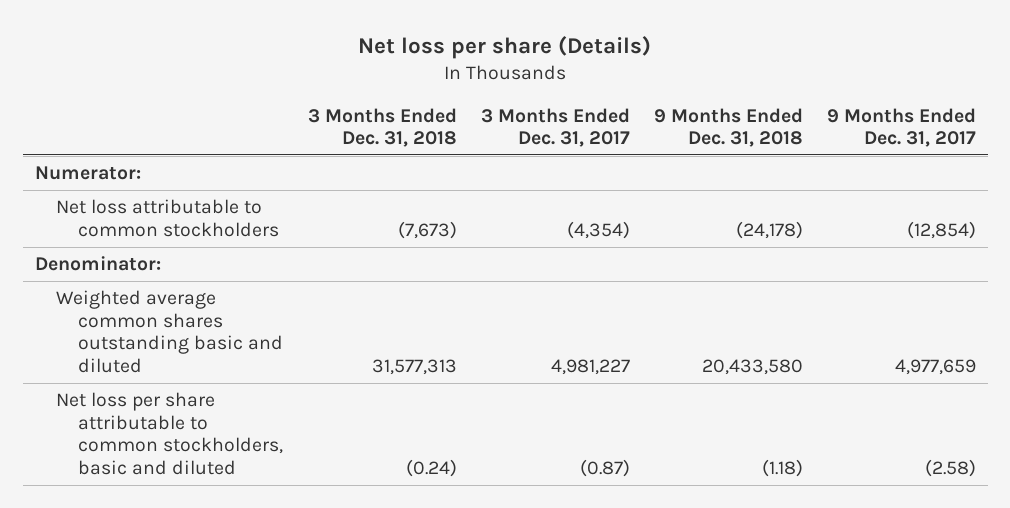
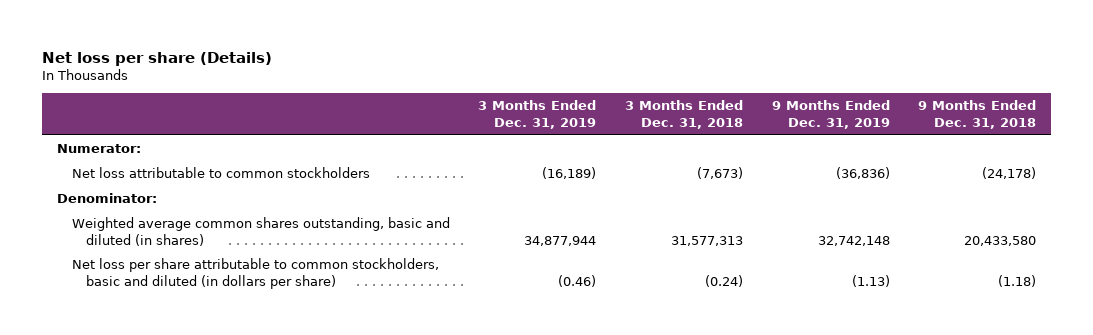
- | 3 Months Ended Dec. 31, 2018 | 3 Months Ended Dec. 31, 2017 | 9 Months Ended Dec. 31, 2018 | 9 Months Ended Dec. 31, 2017
+ | 3 Months Ended Dec. 31, 2019 | 3 Months Ended Dec. 31, 2018 | 9 Months Ended Dec. 31, 2019 | 9 Months Ended Dec. 31, 2018
- Weighted average common shares outstanding basic and diluted | 31,577,313 | 4,981,227 | 20,433,580 | 4,977,659
- Net loss per share attributable to common stockholders, basic and diluted | (0.24) | (0.87) | (1.18) | (2.58)
+ Weighted average common shares outstanding, basic and diluted (in shares) | 34,877,944 | 31,577,313 | 32,742,148 | 20,433,580
+ Net loss per share attributable to common stockholders, basic and diluted (in dollars per share) | (0.46) | (0.24) | (1.13) | (1.18)

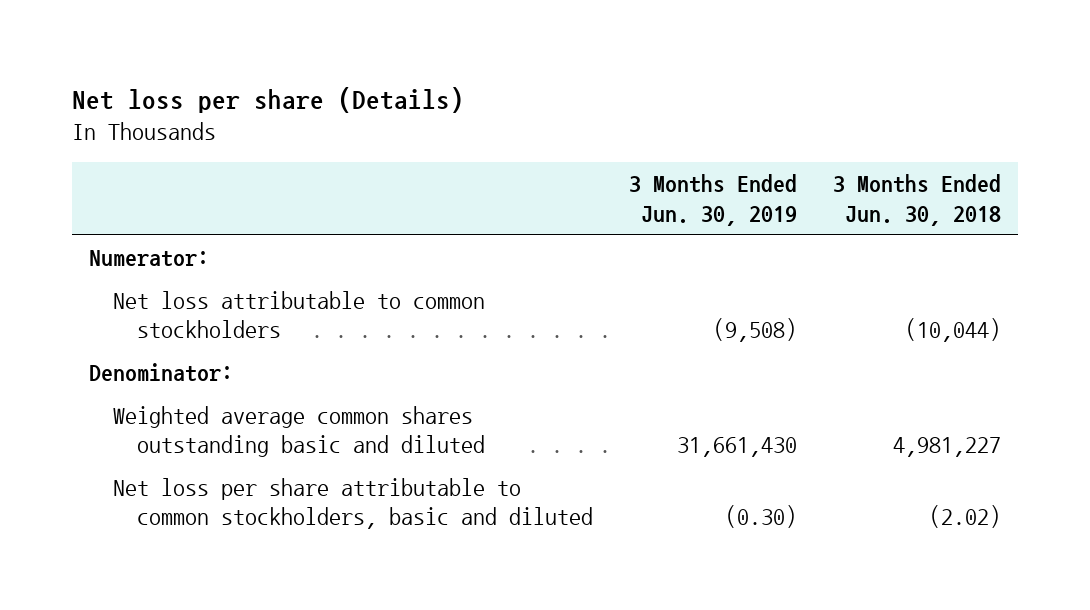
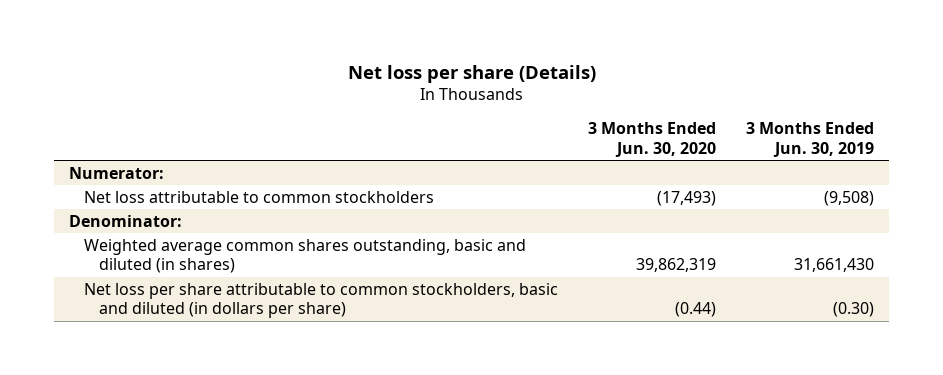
- | 3 Months Ended Jun. 30, 2019 | 3 Months Ended Jun. 30, 2018
+ | 3 Months Ended Jun. 30, 2020 | 3 Months Ended Jun. 30, 2019
- Weighted average common shares outstanding basic and diluted | 31,661,430 | 4,981,227
- Net loss per share attributable to common stockholders, basic and diluted | (0.30) | (2.02)
+ Weighted average common shares outstanding, basic and diluted (in shares) | 39,862,319 | 31,661,430
+ Net loss per share attributable to common stockholders, basic and diluted (in dollars per share) | (0.44) | (0.30)

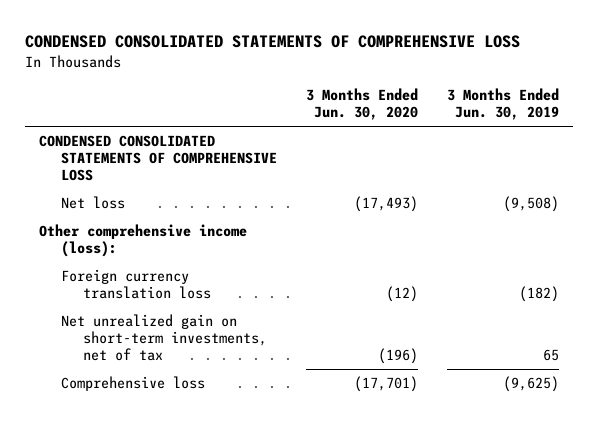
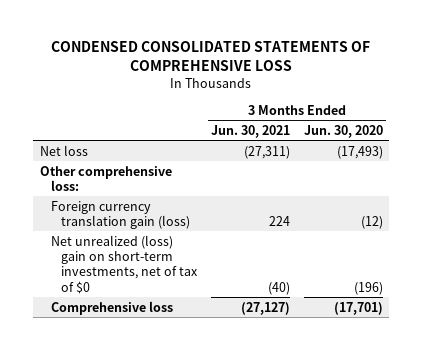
- | 3 Months Ended Jun. 30, 2020 | 3 Months Ended Jun. 30, 2019
+ | 3 Months Ended Jun. 30, 2021 | 3 Months Ended Jun. 30, 2020
- CONDENSED CONSOLIDATED STATEMENTS OF COMPREHENSIVE LOSS
- Other comprehensive income (loss):
- Foreign currency translation loss | (12) | (182)
- Net unrealized gain on short-term investments, net of tax | (196) | 65
+ Other comprehensive loss:
+ Foreign currency translation gain (loss) | 224 | (12)
+ Net unrealized (loss) gain on short-term investments, net of tax of $0 | (40) | (196)

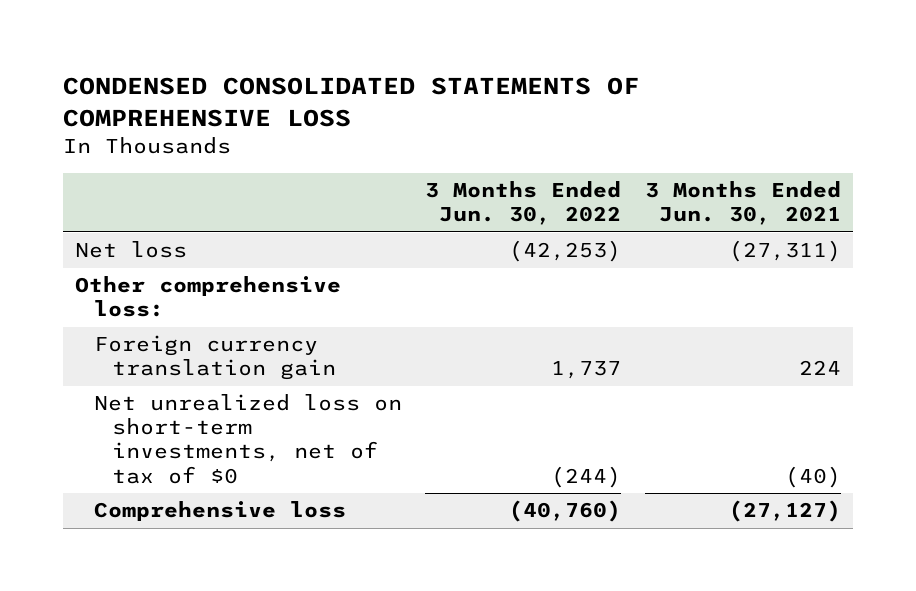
- | 3 Months Ended Jun. 30, 2021 | 3 Months Ended Jun. 30, 2020
+ | 3 Months Ended Jun. 30, 2022 | 3 Months Ended Jun. 30, 2021
- Foreign currency translation gain (loss) | 224 | (12)
- Net unrealized (loss) gain on short-term investments, net of tax of $0 | (40) | (196)
+ Foreign currency translation gain | 1,737 | 224
+ Net unrealized loss on short-term investments, net of tax of $0 | (244) | (40)

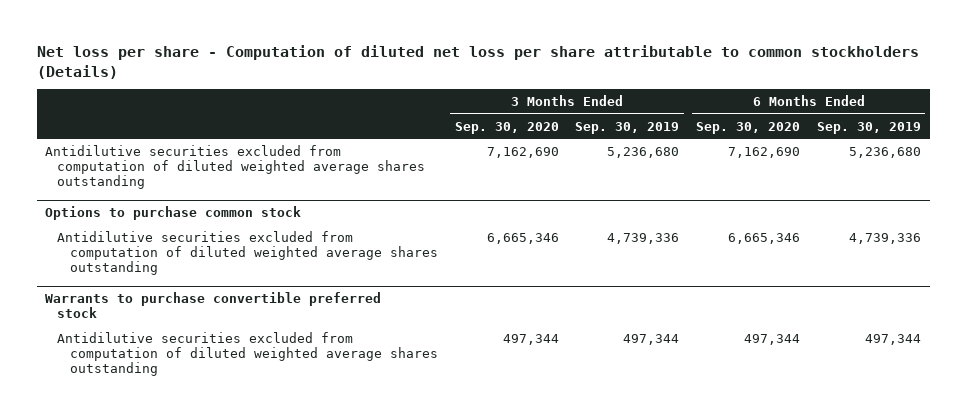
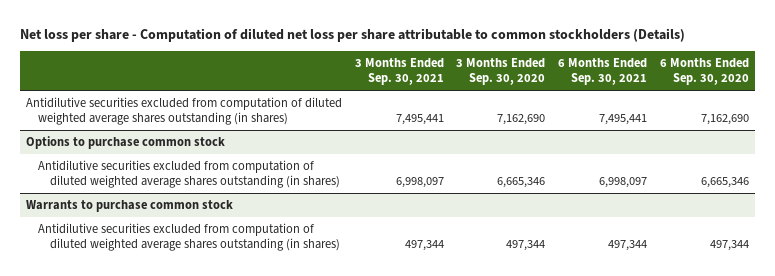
- | 3 Months Ended Sep. 30, 2020 | 3 Months Ended Sep. 30, 2019 | 6 Months Ended Sep. 30, 2020 | 6 Months Ended Sep. 30, 2019
+ | 3 Months Ended Sep. 30, 2021 | 3 Months Ended Sep. 30, 2020 | 6 Months Ended Sep. 30, 2021 | 6 Months Ended Sep. 30, 2020
- Antidilutive securities excluded from computation of diluted weighted average shares outstanding | 7,162,690 | 5,236,680 | 7,162,690 | 5,236,680
+ Antidilutive securities excluded from computation of diluted weighted average shares outstanding (in shares) | 7,495,441 | 7,162,690 | 7,495,441 | 7,162,690
@ Options to purchase common stock
- Antidilutive securities excluded from computation of diluted weighted average shares outstanding | 6,665,346 | 4,739,336 | 6,665,346 | 4,739,336
- Warrants to purchase convertible preferred stock
- Antidilutive securities excluded from computation of diluted weighted average shares outstanding | 497,344 | 497,344 | 497,344 | 497,344
@ Options to purchase common stock
+ Antidilutive securities excluded from computation of diluted weighted average shares outstanding (in shares) | 6,998,097 | 6,665,346 | 6,998,097 | 6,665,346
+ Warrants to purchase common stock
+ Antidilutive securities excluded from computation of diluted weighted average shares outstanding (in shares) | 497,344 | 497,344 | 497,344 | 497,344

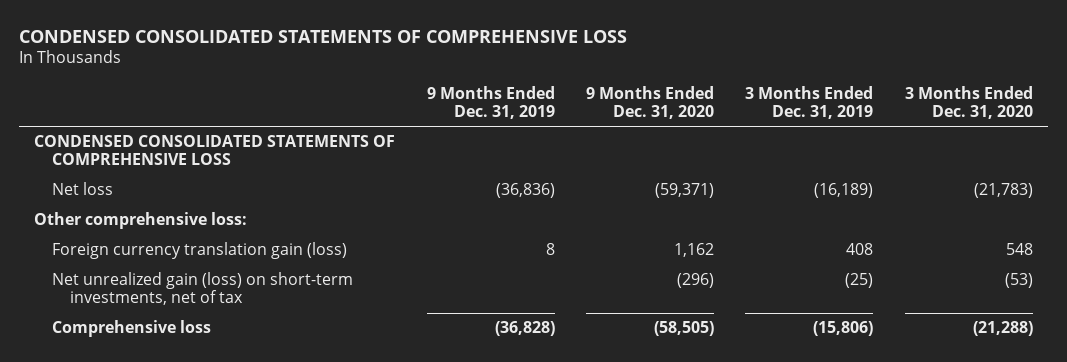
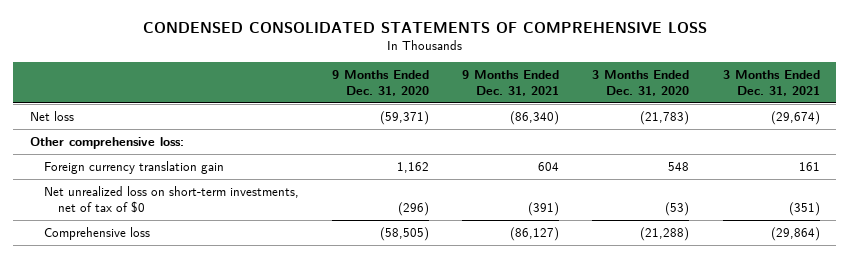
- | 9 Months Ended Dec. 31, 2019 | 9 Months Ended Dec. 31, 2020 | 3 Months Ended Dec. 31, 2019 | 3 Months Ended Dec. 31, 2020
+ | 9 Months Ended Dec. 31, 2020 | 9 Months Ended Dec. 31, 2021 | 3 Months Ended Dec. 31, 2020 | 3 Months Ended Dec. 31, 2021
- CONDENSED CONSOLIDATED STATEMENTS OF COMPREHENSIVE LOSS
- Foreign currency translation gain (loss) | 8 | 1,162 | 408 | 548
- Net unrealized gain (loss) on short-term investments, net of tax | | (296) | (25) | (53)
+ Foreign currency translation gain | 1,162 | 604 | 548 | 161
+ Net unrealized loss on short-term investments, net of tax of $0 | (296) | (391) | (53) | (351)

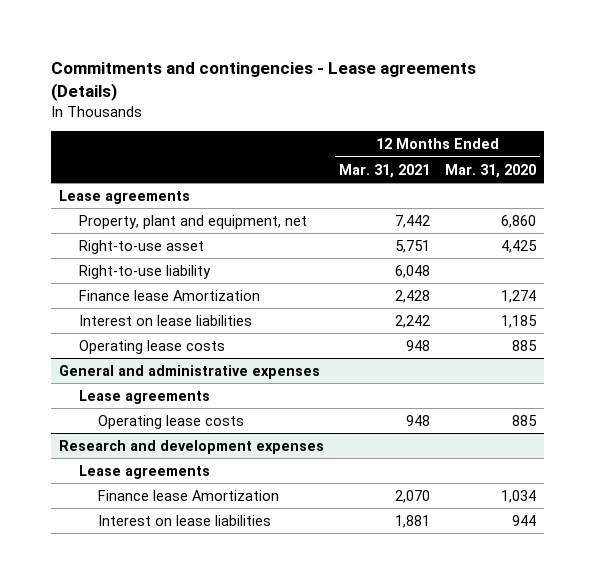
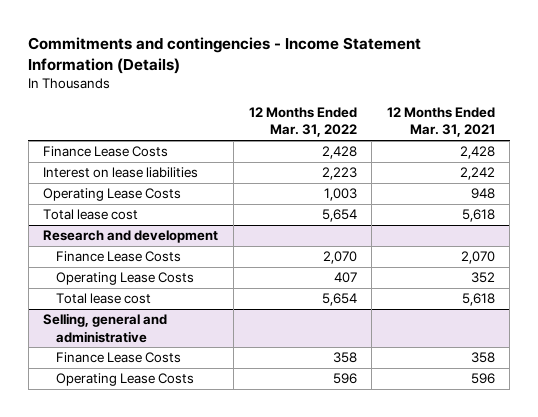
- Commitments and contingencies - Lease agreements (Details)
+ Commitments and contingencies - Income Statement Information (Details)
- | 12 Months Ended Mar. 31, 2021 | 12 Months Ended Mar. 31, 2020
+ | 12 Months Ended Mar. 31, 2022 | 12 Months Ended Mar. 31, 2021
- Lease agreements
- Property, plant and equipment, net | 7,442 | 6,860
- Right-to-use asset | 5,751 | 4,425
- Right-to-use liability | 6,048 |
- Finance lease Amortization | 2,428 | 1,274
+ Finance Lease Costs | 2,428 | 2,428
- Operating lease costs | 948 | 885
- General and administrative expenses
- Lease agreements
- Operating lease costs | 948 | 885
- Research and development expenses
- Lease agreements
- Finance lease Amortization | 2,070 | 1,034
- Interest on lease liabilities | 1,881 | 944
+ Operating Lease Costs | 1,003 | 948
+ Total lease cost | 5,654 | 5,618
+ Research and development
+ Finance Lease Costs | 2,070 | 2,070
+ Operating Lease Costs | 407 | 352
+ Total lease cost | 5,654 | 5,618
+ Selling, general and administrative
+ Finance Lease Costs | 358 | 358
+ Operating Lease Costs | 596 | 596

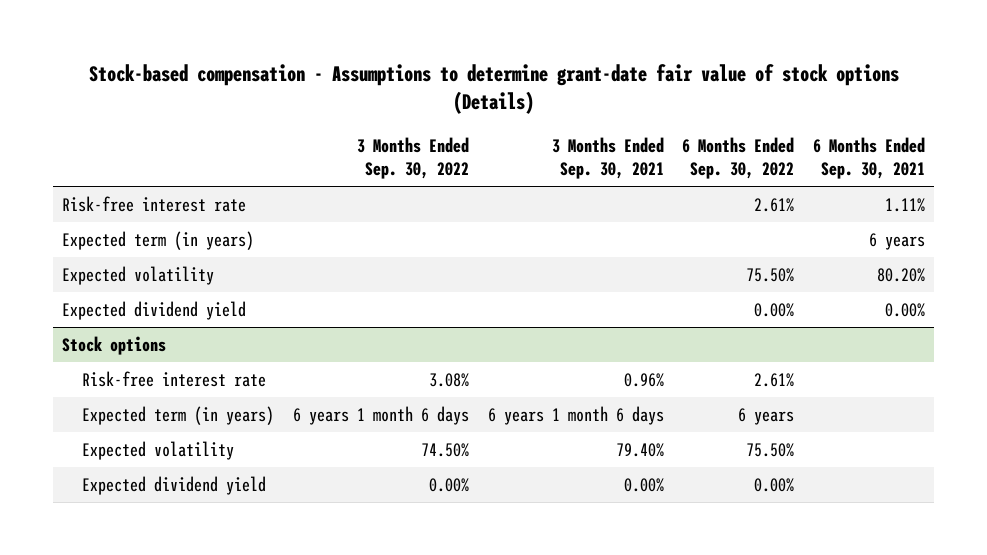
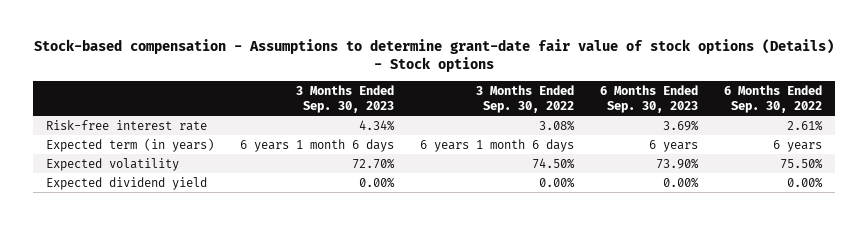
- Stock-based compensation - Assumptions to determine grant-date fair value of stock options (Details)
+ Stock-based compensation - Assumptions to determine grant-date fair value of stock options (Details) - Stock options
- | 3 Months Ended Sep. 30, 2022 | 3 Months Ended Sep. 30, 2021 | 6 Months Ended Sep. 30, 2022 | 6 Months Ended Sep. 30, 2021
+ | 3 Months Ended Sep. 30, 2023 | 3 Months Ended Sep. 30, 2022 | 6 Months Ended Sep. 30, 2023 | 6 Months Ended Sep. 30, 2022
- Risk-free interest rate | | | 2.61% | 1.11%
- Expected term (in years) | | | | 6 years
- Expected volatility | | | 75.50% | 80.20%
- Expected dividend yield | | | 0.00% | 0.00%
- Stock options

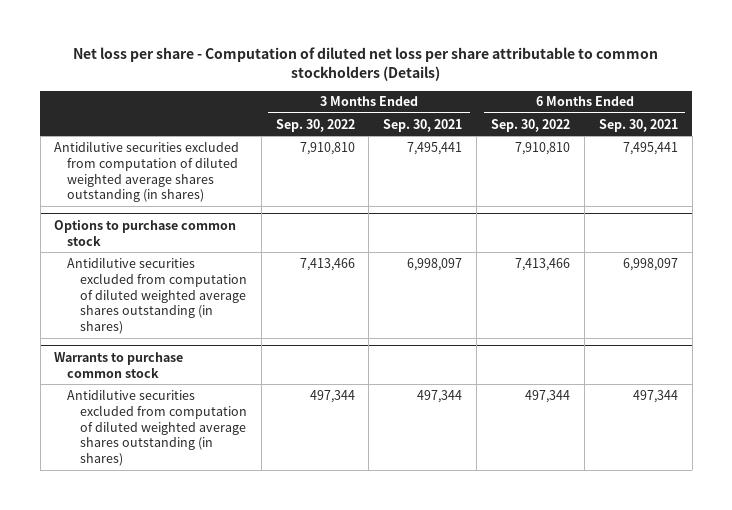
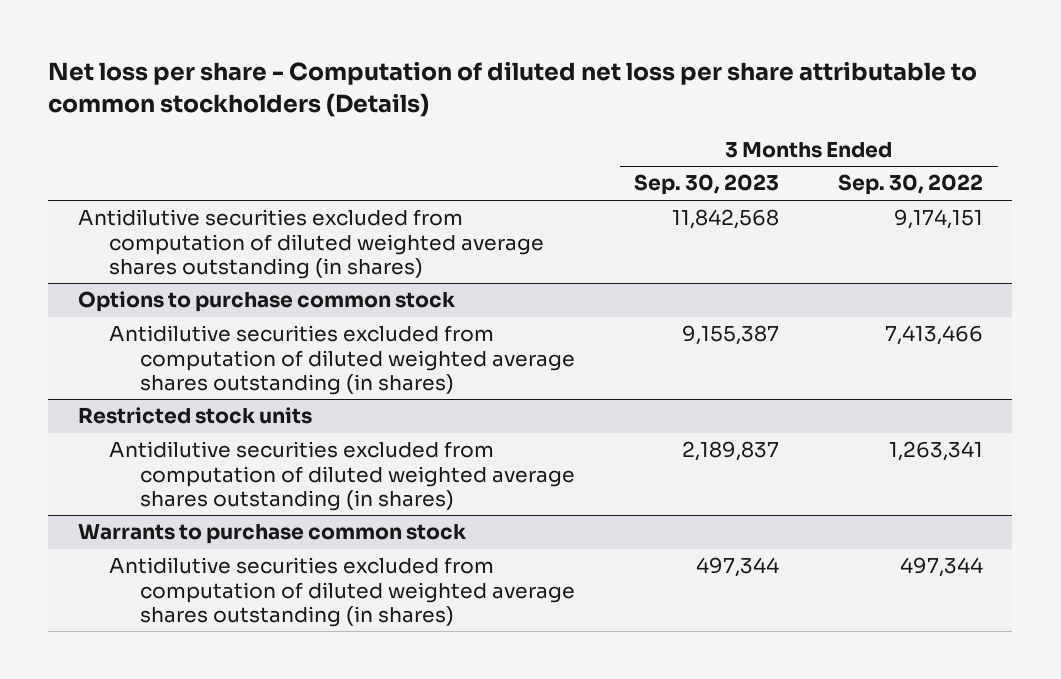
- | 3 Months Ended Sep. 30, 2022 | 3 Months Ended Sep. 30, 2021 | 6 Months Ended Sep. 30, 2022 | 6 Months Ended Sep. 30, 2021
+ | 3 Months Ended Sep. 30, 2023 | 3 Months Ended Sep. 30, 2022
- Antidilutive securities excluded from computation of diluted weighted average shares outstanding (in shares) | 7,910,810 | 7,495,441 | 7,910,810 | 7,495,441
+ Antidilutive securities excluded from computation of diluted weighted average shares outstanding (in shares) | 11,842,568 | 9,174,151
+ Restricted stock units
+ Antidilutive securities excluded from computation of diluted weighted average shares outstanding (in shares) | 2,189,837 | 1,263,341

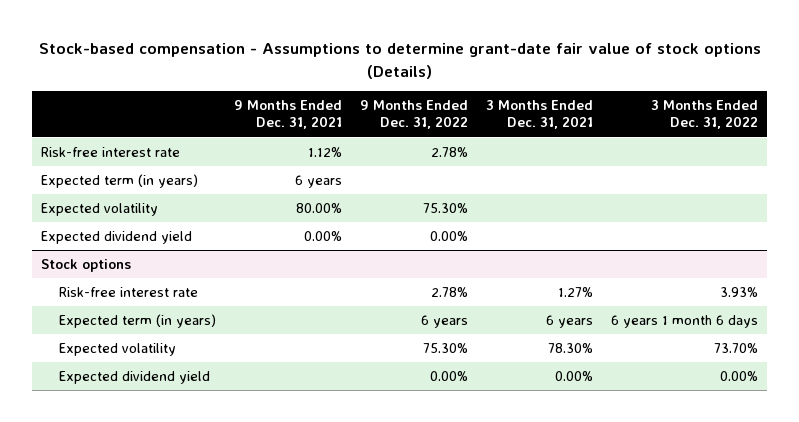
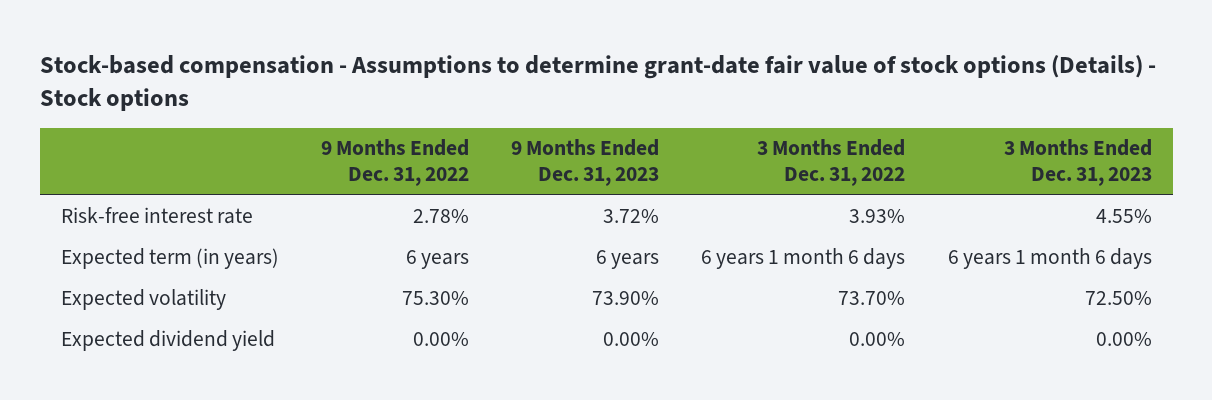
- Stock-based compensation - Assumptions to determine grant-date fair value of stock options (Details)
+ Stock-based compensation - Assumptions to determine grant-date fair value of stock options (Details) - Stock options
- | 9 Months Ended Dec. 31, 2021 | 9 Months Ended Dec. 31, 2022 | 3 Months Ended Dec. 31, 2021 | 3 Months Ended Dec. 31, 2022
+ | 9 Months Ended Dec. 31, 2022 | 9 Months Ended Dec. 31, 2023 | 3 Months Ended Dec. 31, 2022 | 3 Months Ended Dec. 31, 2023
- Risk-free interest rate | 1.12% | 2.78% | |
- Expected term (in years) | 6 years | | |
- Expected volatility | 80.00% | 75.30% | |
- Expected dividend yield | 0.00% | 0.00% | |
- Stock options

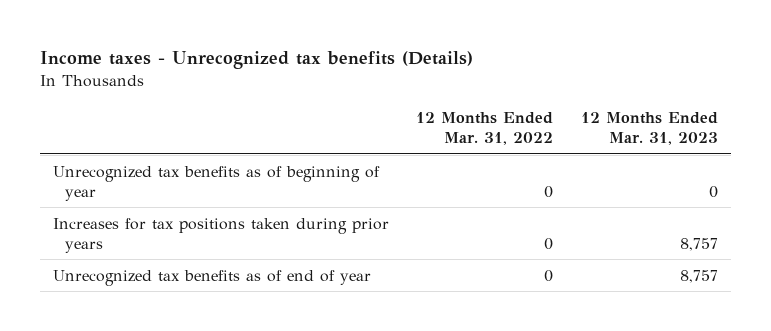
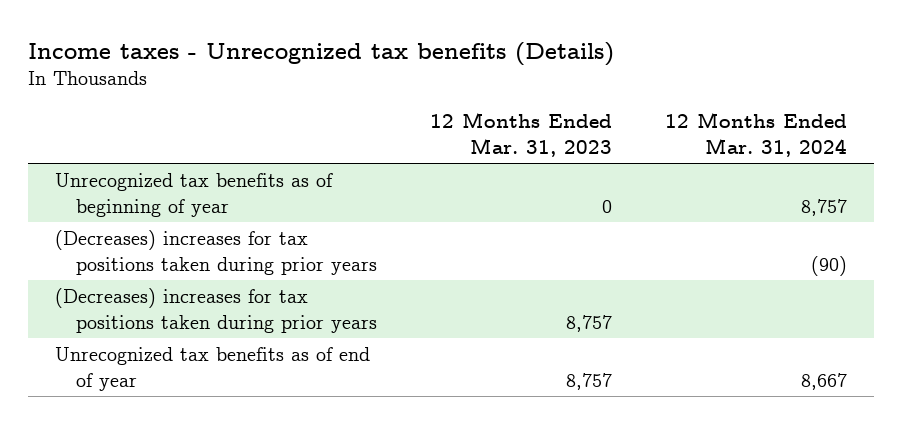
- | 12 Months Ended Mar. 31, 2022 | 12 Months Ended Mar. 31, 2023
+ | 12 Months Ended Mar. 31, 2023 | 12 Months Ended Mar. 31, 2024
- Increases for tax positions taken during prior years | 0 | 8,757
+ (Decreases) increases for tax positions taken during prior years | | (90)
+ (Decreases) increases for tax positions taken during prior years | 8,757 |

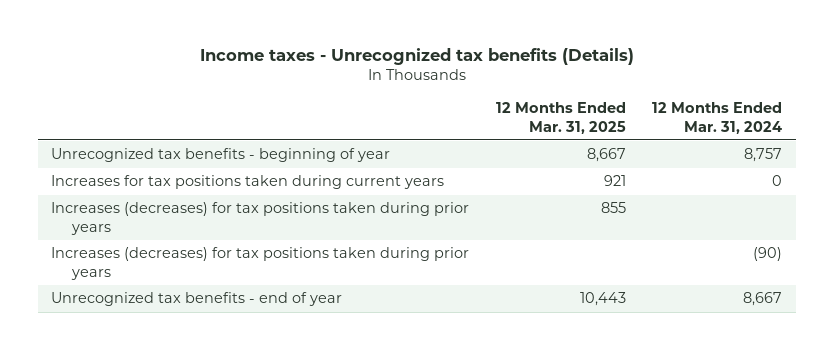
- | 12 Months Ended Mar. 31, 2023 | 12 Months Ended Mar. 31, 2024
+ | 12 Months Ended Mar. 31, 2025 | 12 Months Ended Mar. 31, 2024
- Unrecognized tax benefits as of beginning of year | 0 | 8,757
- (Decreases) increases for tax positions taken during prior years | | (90)
- (Decreases) increases for tax positions taken during prior years | 8,757 |
- Unrecognized tax benefits as of end of year | 8,757 | 8,667
+ Unrecognized tax benefits - beginning of year | 8,667 | 8,757
+ Increases for tax positions taken during current years | 921 | 0
+ Increases (decreases) for tax positions taken during prior years | 855 |
+ Increases (decreases) for tax positions taken during prior years | | (90)
+ Unrecognized tax benefits - end of year | 10,443 | 8,667

